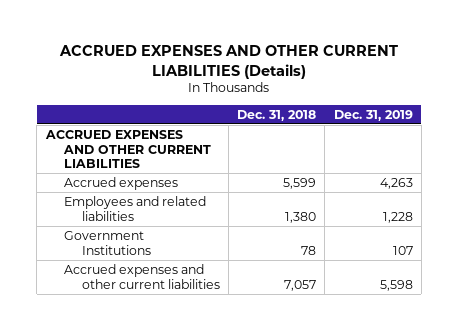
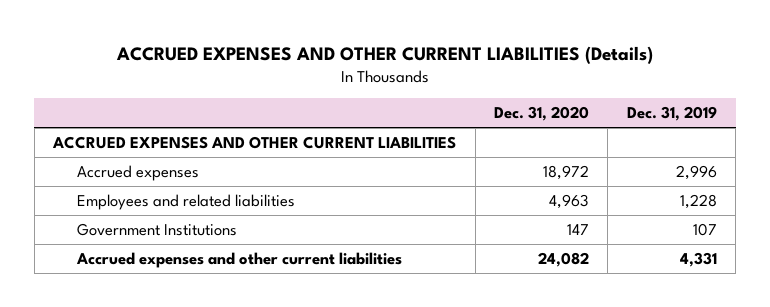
- | Dec. 31, 2018 | Dec. 31, 2019
+ | Dec. 31, 2020 | Dec. 31, 2019
- Accrued expenses | 5,599 | 4,263
+ Accrued expenses | 18,972 | 2,996
- Accrued expenses and other current liabilities | 7,057 | 5,598
+ Accrued expenses and other current liabilities | 24,082 | 4,331

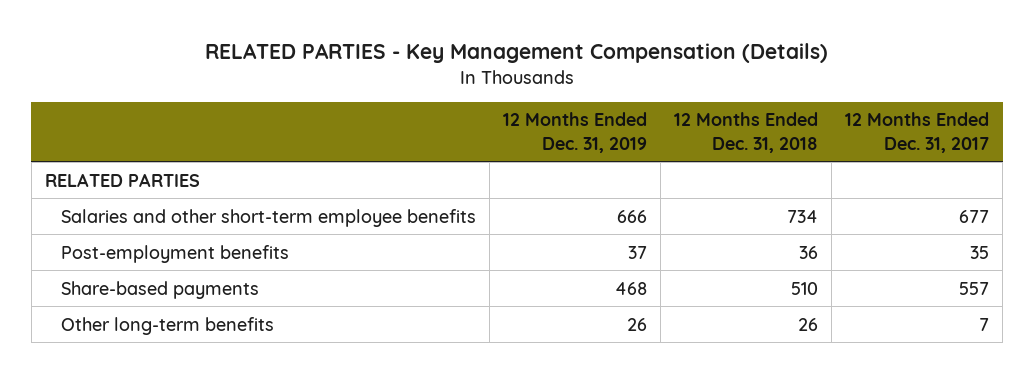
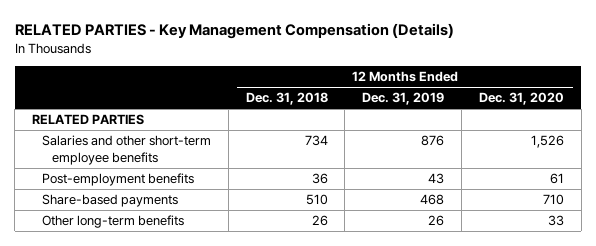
- | 12 Months Ended Dec. 31, 2019 | 12 Months Ended Dec. 31, 2018 | 12 Months Ended Dec. 31, 2017
+ | 12 Months Ended Dec. 31, 2018 | 12 Months Ended Dec. 31, 2019 | 12 Months Ended Dec. 31, 2020
- Salaries and other short-term employee benefits | 666 | 734 | 677
- Post-employment benefits | 37 | 36 | 35
+ Salaries and other short-term employee benefits | 734 | 876 | 1,526
+ Post-employment benefits | 36 | 43 | 61

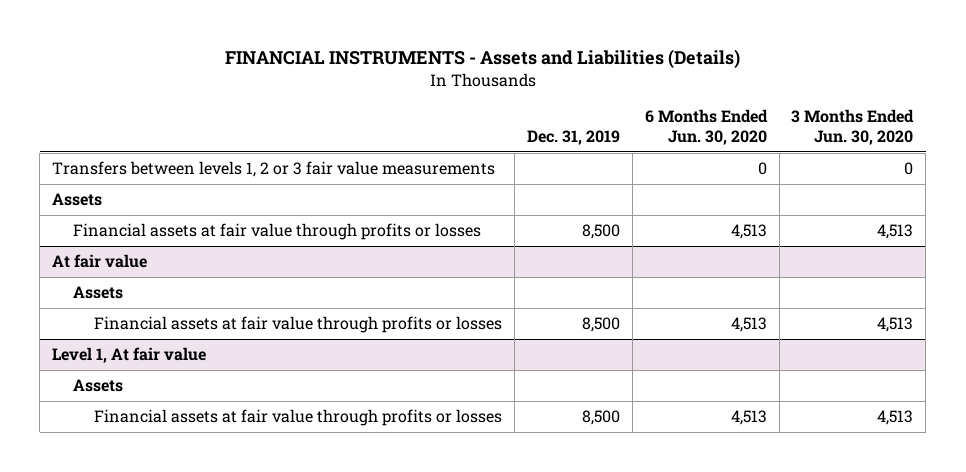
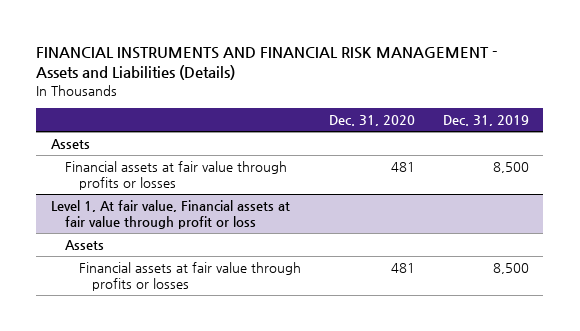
- FINANCIAL INSTRUMENTS - Assets and Liabilities (Details)
+ FINANCIAL INSTRUMENTS AND FINANCIAL RISK MANAGEMENT - Assets and Liabilities (Details)
- | Dec. 31, 2019 | 6 Months Ended Jun. 30, 2020 | 3 Months Ended Jun. 30, 2020
+ | Dec. 31, 2020 | Dec. 31, 2019
- Transfers between levels 1, 2 or 3 fair value measurements | | 0 | 0
- At fair value
- Assets
- Financial assets at fair value through profits or losses | 8,500 | 4,513 | 4,513
- Level 1, At fair value
+ Level 1, At fair value, Financial assets at fair value through profit or loss

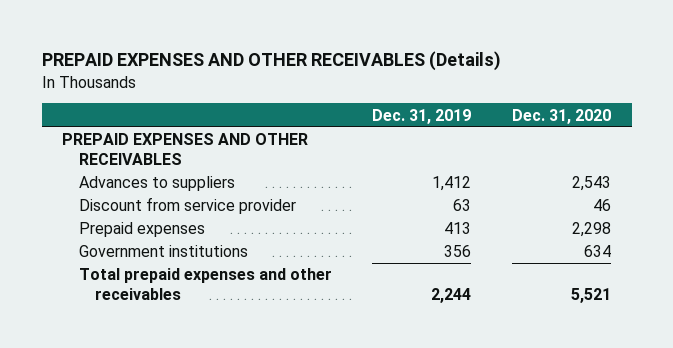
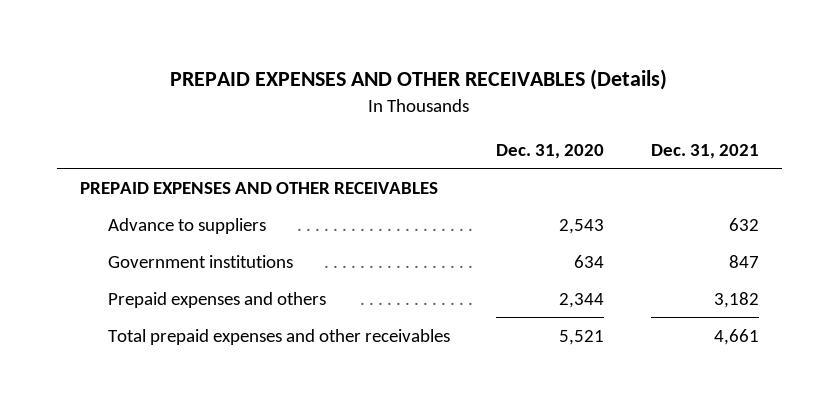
- | Dec. 31, 2019 | Dec. 31, 2020
+ | Dec. 31, 2020 | Dec. 31, 2021
- Advances to suppliers | 1,412 | 2,543
- Discount from service provider | 63 | 46
- Prepaid expenses | 413 | 2,298
+ Advance to suppliers | 2,543 | 632
+ Prepaid expenses and others | 2,344 | 3,182

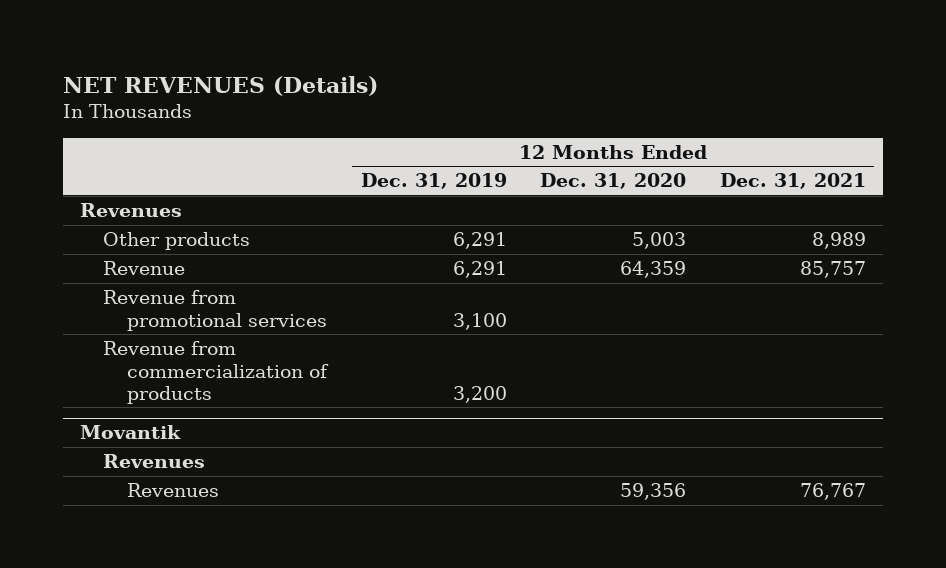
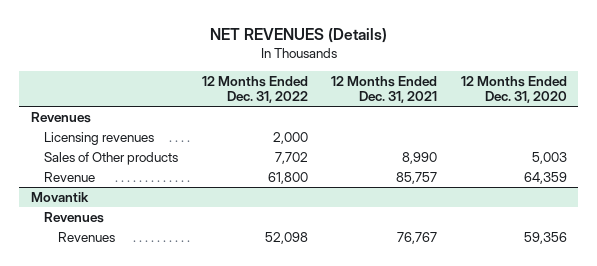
- | 12 Months Ended Dec. 31, 2019 | 12 Months Ended Dec. 31, 2020 | 12 Months Ended Dec. 31, 2021
+ | 12 Months Ended Dec. 31, 2022 | 12 Months Ended Dec. 31, 2021 | 12 Months Ended Dec. 31, 2020
- Other products | 6,291 | 5,003 | 8,989
+ Licensing revenues | 2,000 | |
+ Sales of Other products | 7,702 | 8,990 | 5,003
- Revenue from promotional services | 3,100 | |
- Revenue from commercialization of products | 3,200 | |

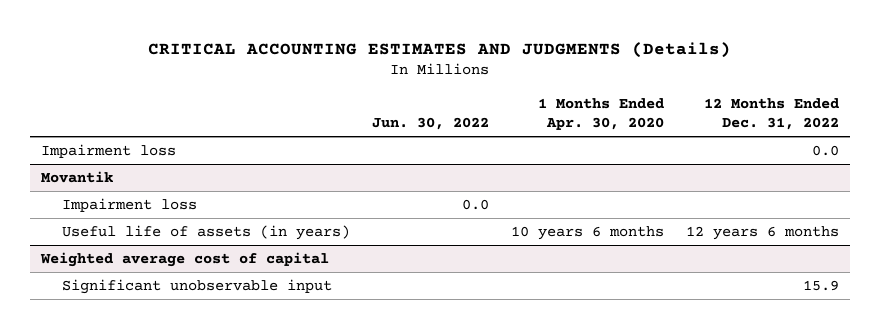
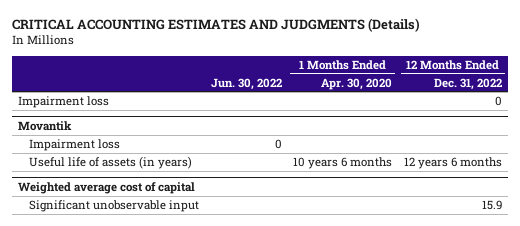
- Impairment loss | | | 0.0
+ Impairment loss | | | 0
@ Movantik
- Impairment loss | 0.0 | |
+ Impairment loss | 0 | |

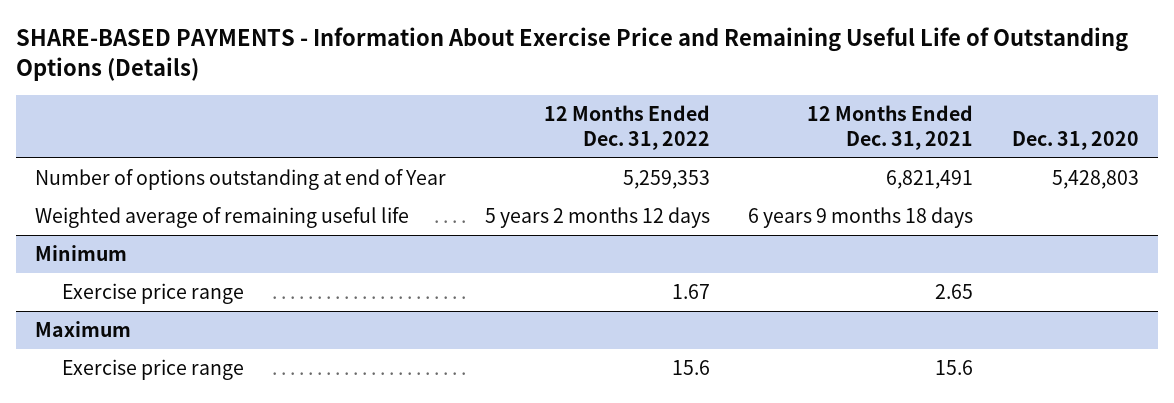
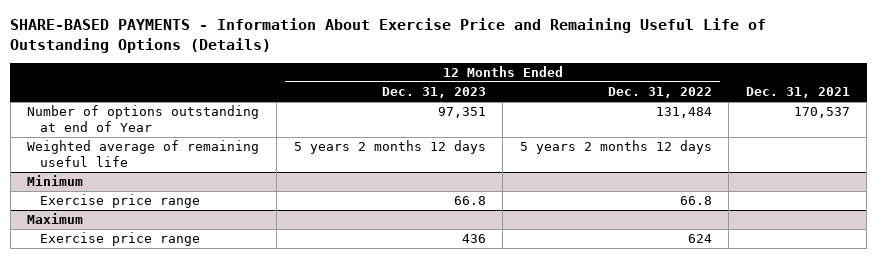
- | 12 Months Ended Dec. 31, 2022 | 12 Months Ended Dec. 31, 2021 | Dec. 31, 2020
+ | 12 Months Ended Dec. 31, 2023 | 12 Months Ended Dec. 31, 2022 | Dec. 31, 2021
- Number of options outstanding at end of Year | 5,259,353 | 6,821,491 | 5,428,803
+ Number of options outstanding at end of Year | 97,351 | 131,484 | 170,537
@ Minimum
- Exercise price range | 1.67 | 2.65 |
+ Exercise price range | 66.8 | 66.8 |
@ Maximum
- Exercise price range | 15.6 | 15.6 |
+ Exercise price range | 436 | 624 |

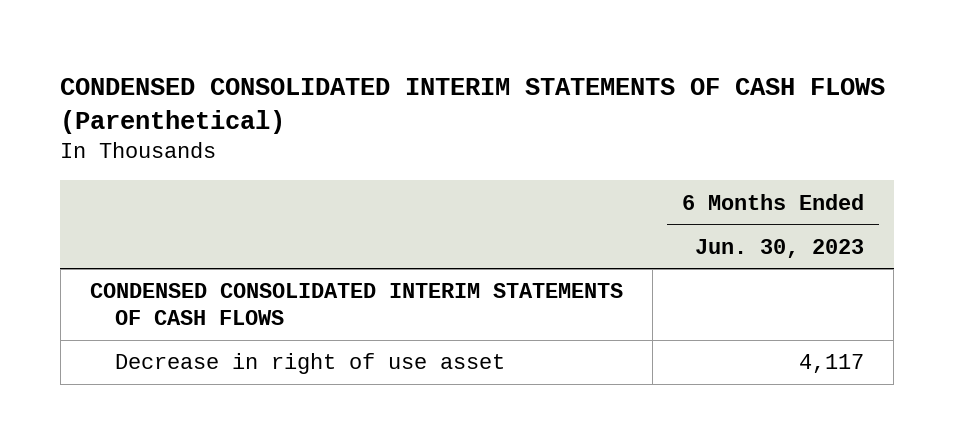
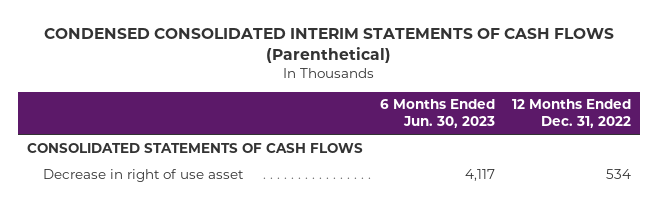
- | 6 Months Ended Jun. 30, 2023
+ | 6 Months Ended Jun. 30, 2023 | 12 Months Ended Dec. 31, 2022
- CONDENSED CONSOLIDATED INTERIM STATEMENTS OF CASH FLOWS
+ CONSOLIDATED STATEMENTS OF CASH FLOWS

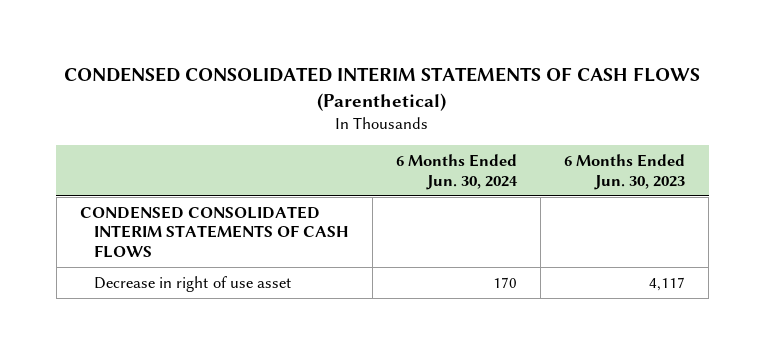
- | 6 Months Ended Jun. 30, 2023 | 12 Months Ended Dec. 31, 2022
+ | 6 Months Ended Jun. 30, 2024 | 6 Months Ended Jun. 30, 2023
- CONSOLIDATED STATEMENTS OF CASH FLOWS
+ CONDENSED CONSOLIDATED INTERIM STATEMENTS OF CASH FLOWS

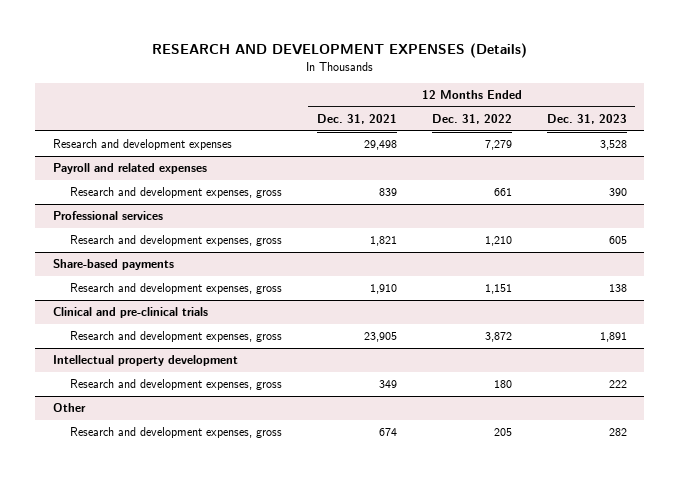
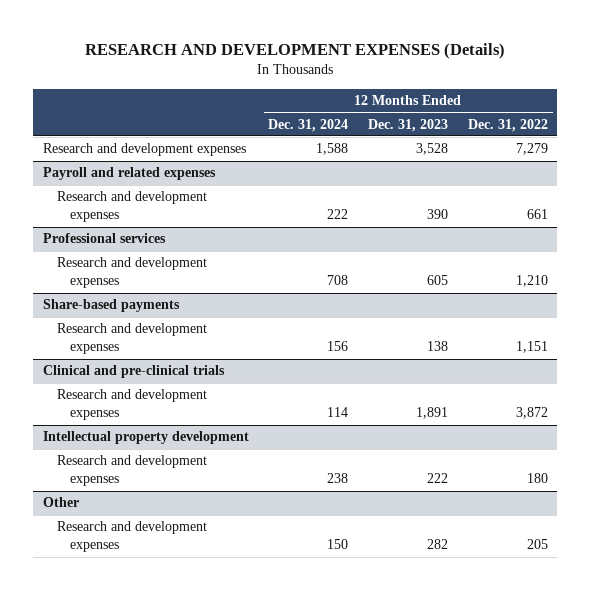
- | 12 Months Ended Dec. 31, 2021 | 12 Months Ended Dec. 31, 2022 | 12 Months Ended Dec. 31, 2023
+ | 12 Months Ended Dec. 31, 2024 | 12 Months Ended Dec. 31, 2023 | 12 Months Ended Dec. 31, 2022
@ Payroll and related expenses
- Research and development expenses, gross | 839 | 661 | 390
+ Research and development expenses | 222 | 390 | 661
@ Professional services
- Research and development expenses, gross | 1,821 | 1,210 | 605
+ Research and development expenses | 708 | 605 | 1,210
@ Share-based payments
- Research and development expenses, gross | 1,910 | 1,151 | 138
+ Research and development expenses | 156 | 138 | 1,151
@ Clinical and pre-clinical trials
- Research and development expenses, gross | 23,905 | 3,872 | 1,891
+ Research and development expenses | 114 | 1,891 | 3,872
@ Intellectual property development
- Research and development expenses, gross | 349 | 180 | 222
+ Research and development expenses | 238 | 222 | 180
@ Other
- Research and development expenses, gross | 674 | 205 | 282
+ Research and development expenses | 150 | 282 | 205

